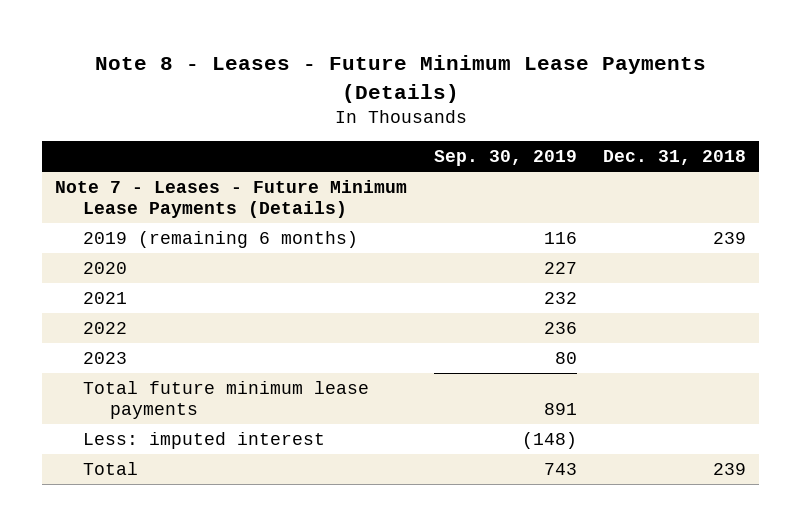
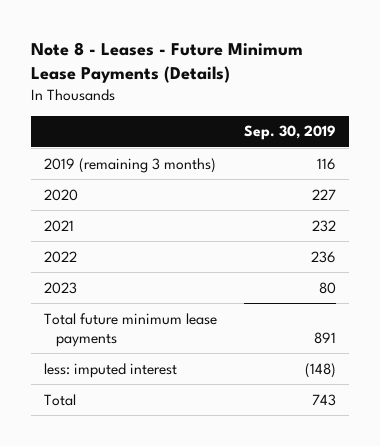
- | Sep. 30, 2019 | Dec. 31, 2018
+ | Sep. 30, 2019
- Note 7 - Leases - Future Minimum Lease Payments (Details)
- 2019 (remaining 6 months) | 116 | 239
+ 2019 (remaining 3 months) | 116
- Less: imputed interest | (148) |
+ less: imputed interest | (148)

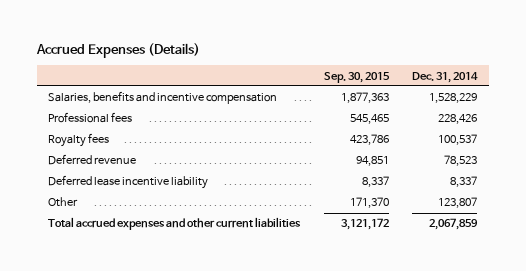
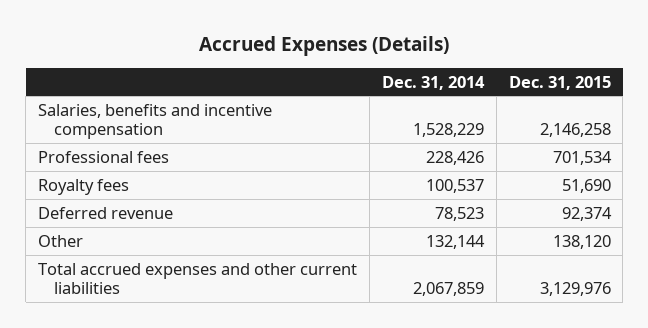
- | Sep. 30, 2015 | Dec. 31, 2014
+ | Dec. 31, 2014 | Dec. 31, 2015
- Deferred lease incentive liability | 8,337 | 8,337
- Other | 171,370 | 123,807
+ Other | 132,144 | 138,120

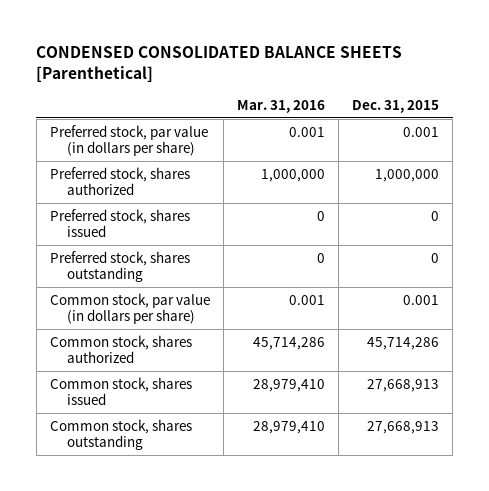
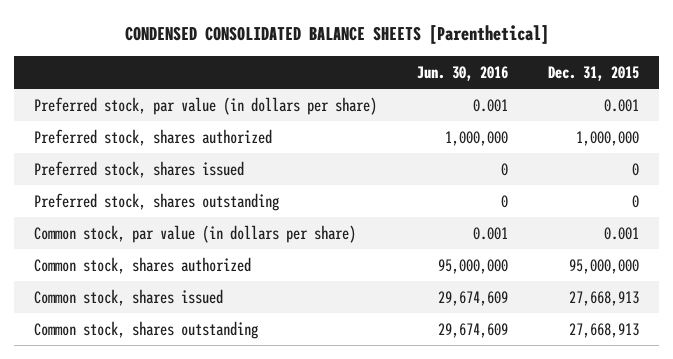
- | Mar. 31, 2016 | Dec. 31, 2015
+ | Jun. 30, 2016 | Dec. 31, 2015
- Common stock, shares authorized | 45,714,286 | 45,714,286
+ Common stock, shares authorized | 95,000,000 | 95,000,000

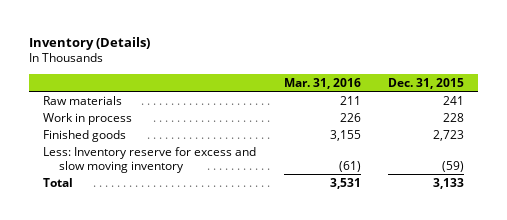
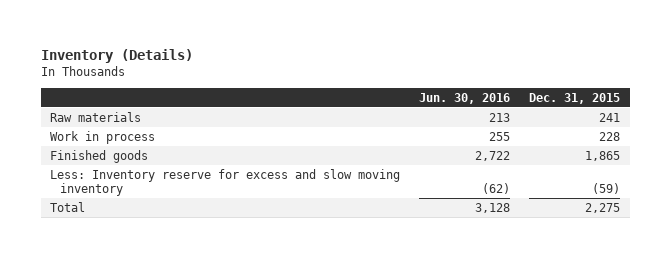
- | Mar. 31, 2016 | Dec. 31, 2015
+ | Jun. 30, 2016 | Dec. 31, 2015
- Finished goods | 3,155 | 2,723
+ Finished goods | 2,722 | 1,865
- Total | 3,531 | 3,133
+ Total | 3,128 | 2,275

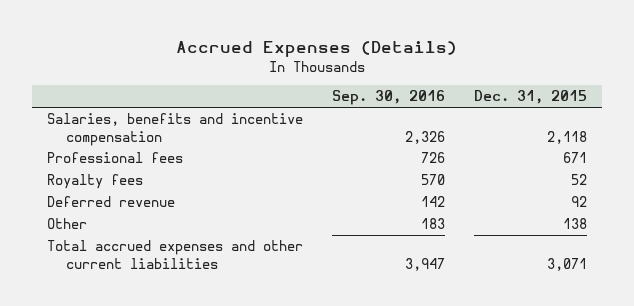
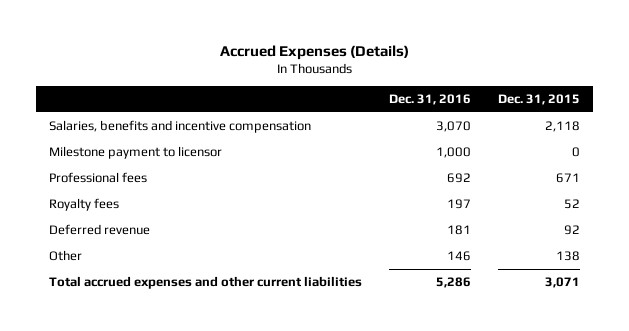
- | Sep. 30, 2016 | Dec. 31, 2015
+ | Dec. 31, 2016 | Dec. 31, 2015
+ Milestone payment to licensor | 1,000 | 0

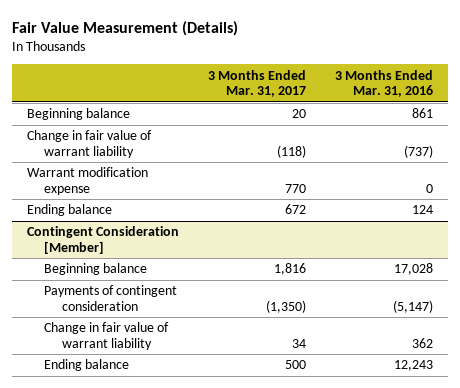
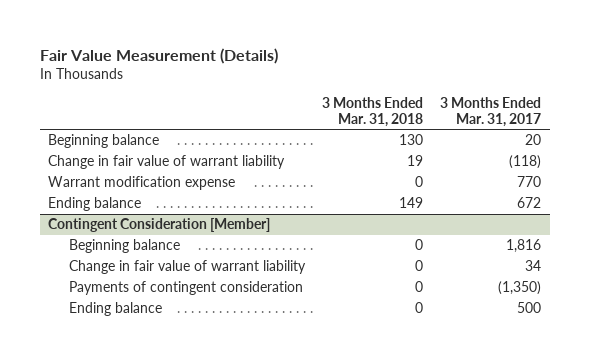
- | 3 Months Ended Mar. 31, 2017 | 3 Months Ended Mar. 31, 2016
+ | 3 Months Ended Mar. 31, 2018 | 3 Months Ended Mar. 31, 2017
@ Contingent Consideration [Member]
moved down: Payments of contingent consideration | 0 | (1,350)

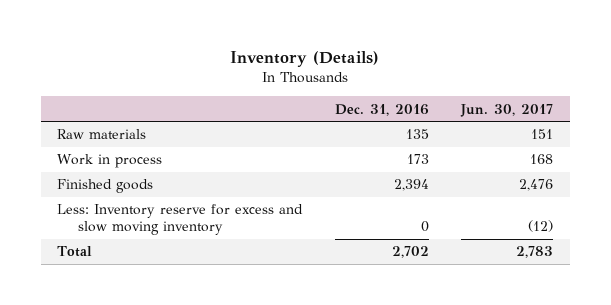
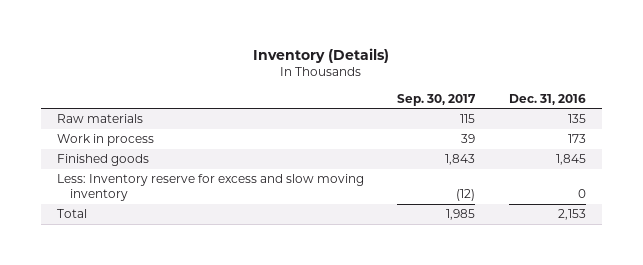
- | Dec. 31, 2016 | Jun. 30, 2017
+ | Sep. 30, 2017 | Dec. 31, 2016
- Finished goods | 2,394 | 2,476
+ Finished goods | 1,843 | 1,845
- Total | 2,702 | 2,783
+ Total | 1,985 | 2,153

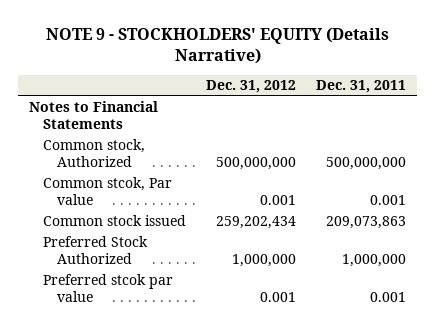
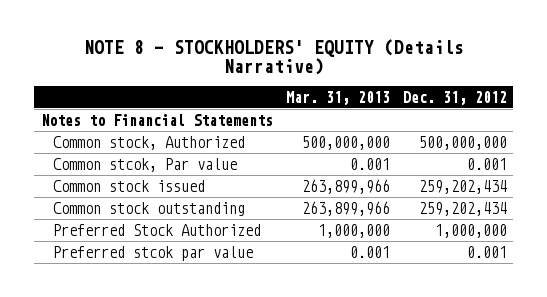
- NOTE 9 - STOCKHOLDERS' EQUITY (Details Narrative)
+ NOTE 8 - STOCKHOLDERS' EQUITY (Details Narrative)
- | Dec. 31, 2012 | Dec. 31, 2011
+ | Mar. 31, 2013 | Dec. 31, 2012
+ Common stock outstanding | 263,899,966 | 259,202,434

